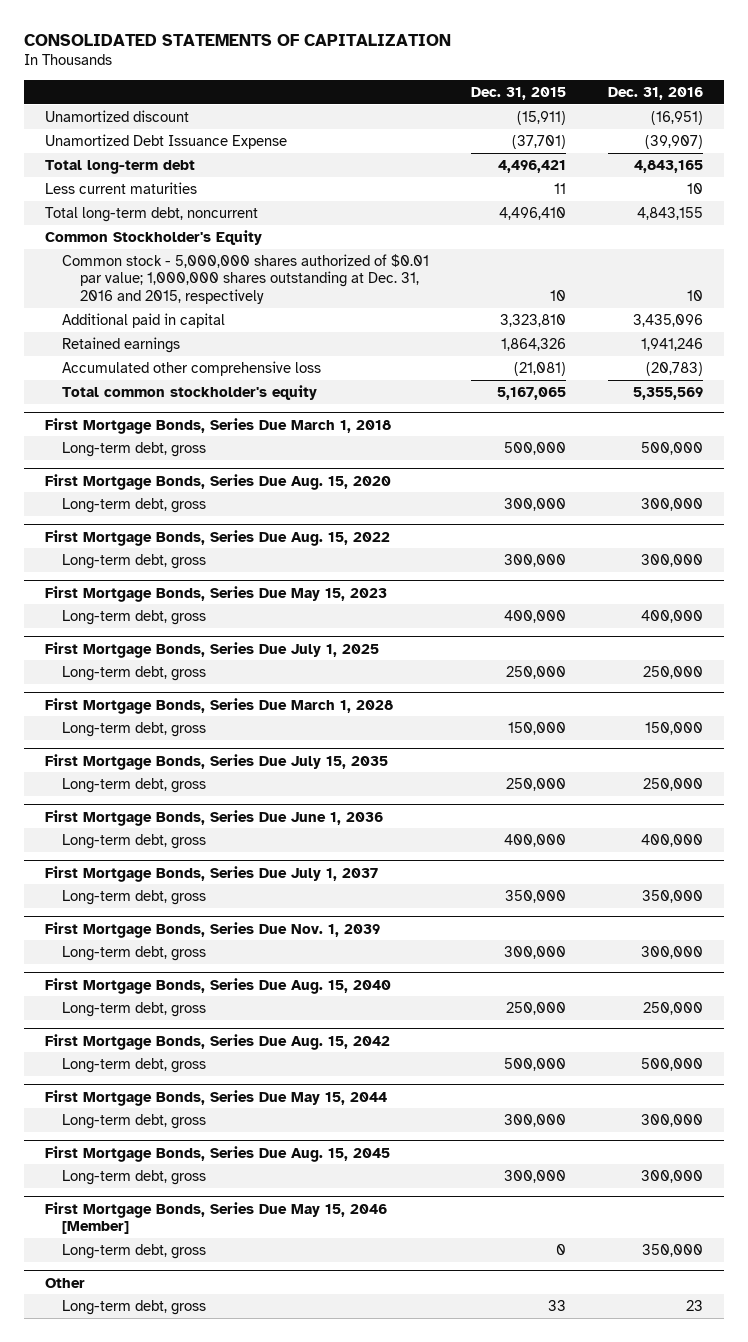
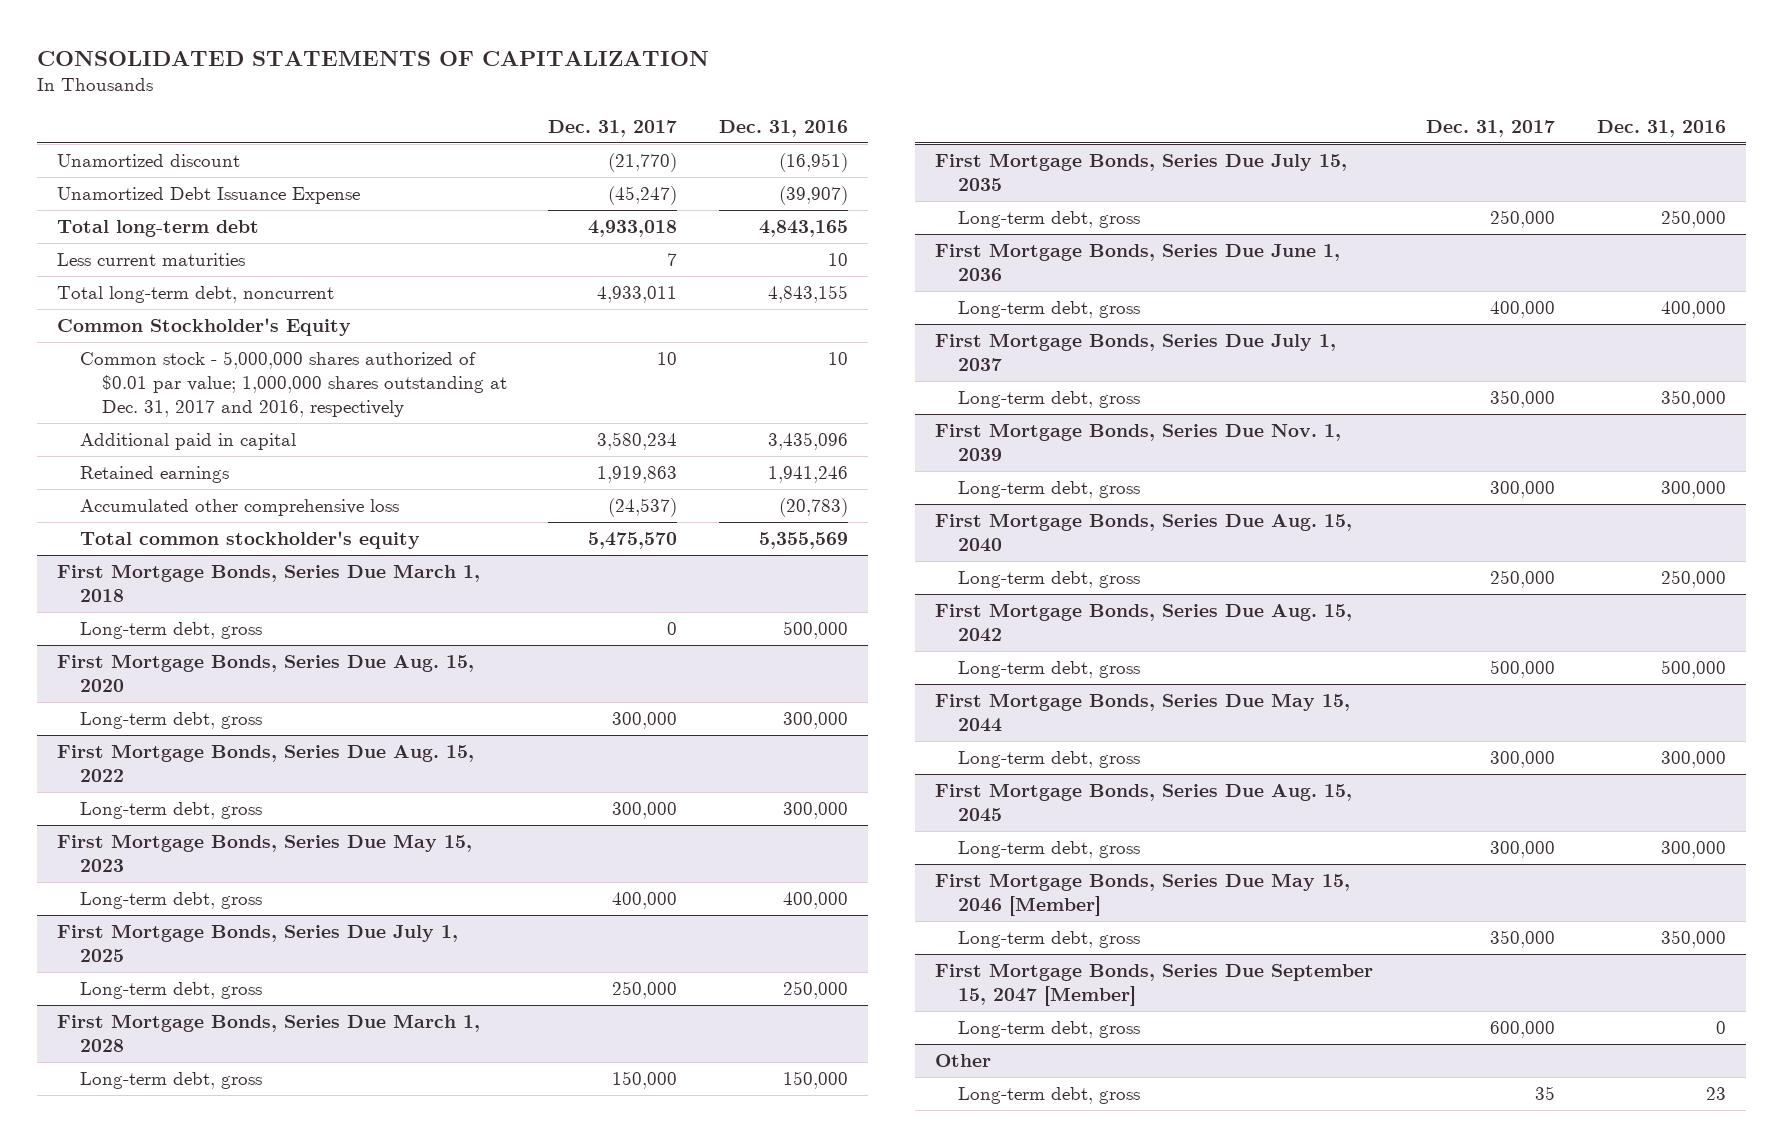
- | Dec. 31, 2015 | Dec. 31, 2016
+ | Dec. 31, 2017 | Dec. 31, 2016
- Common stock - 5,000,000 shares authorized of $0.01 par value; 1,000,000 shares outstanding at Dec. 31, 2016 and 2015, respectively | 10 | 10
+ Common stock - 5,000,000 shares authorized of $0.01 par value; 1,000,000 shares outstanding at Dec. 31, 2017 and 2016, respectively | 10 | 10
+ First Mortgage Bonds, Series Due September 15, 2047 [Member]
+ Long-term debt, gross | 600,000 | 0

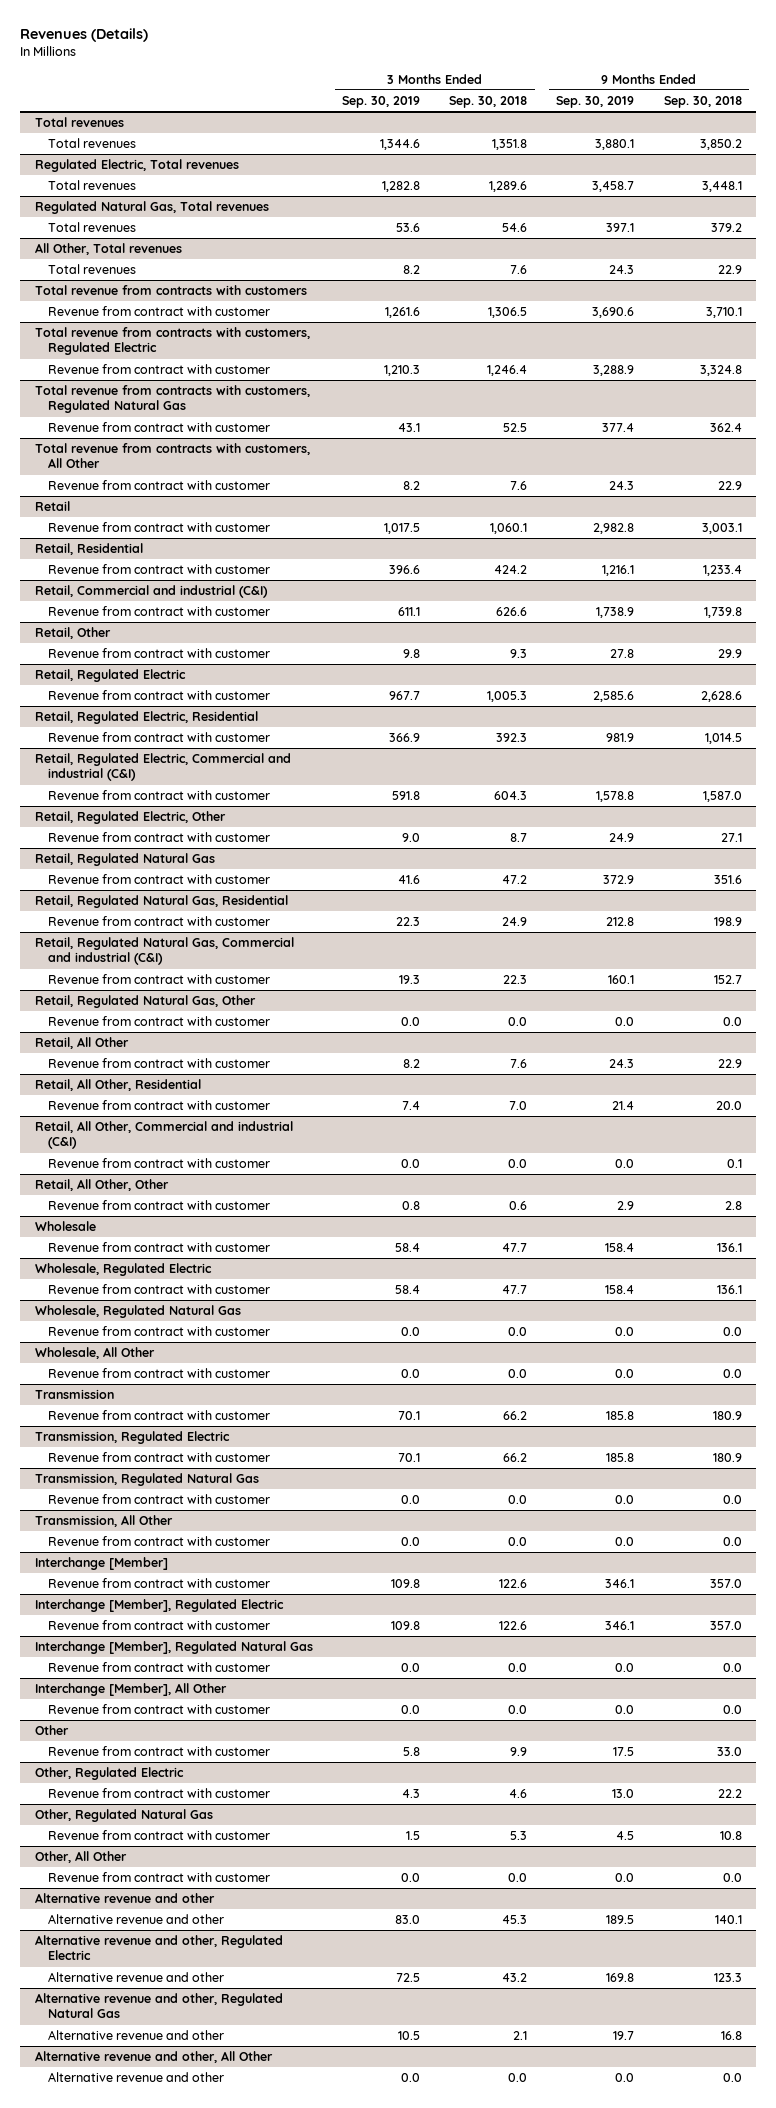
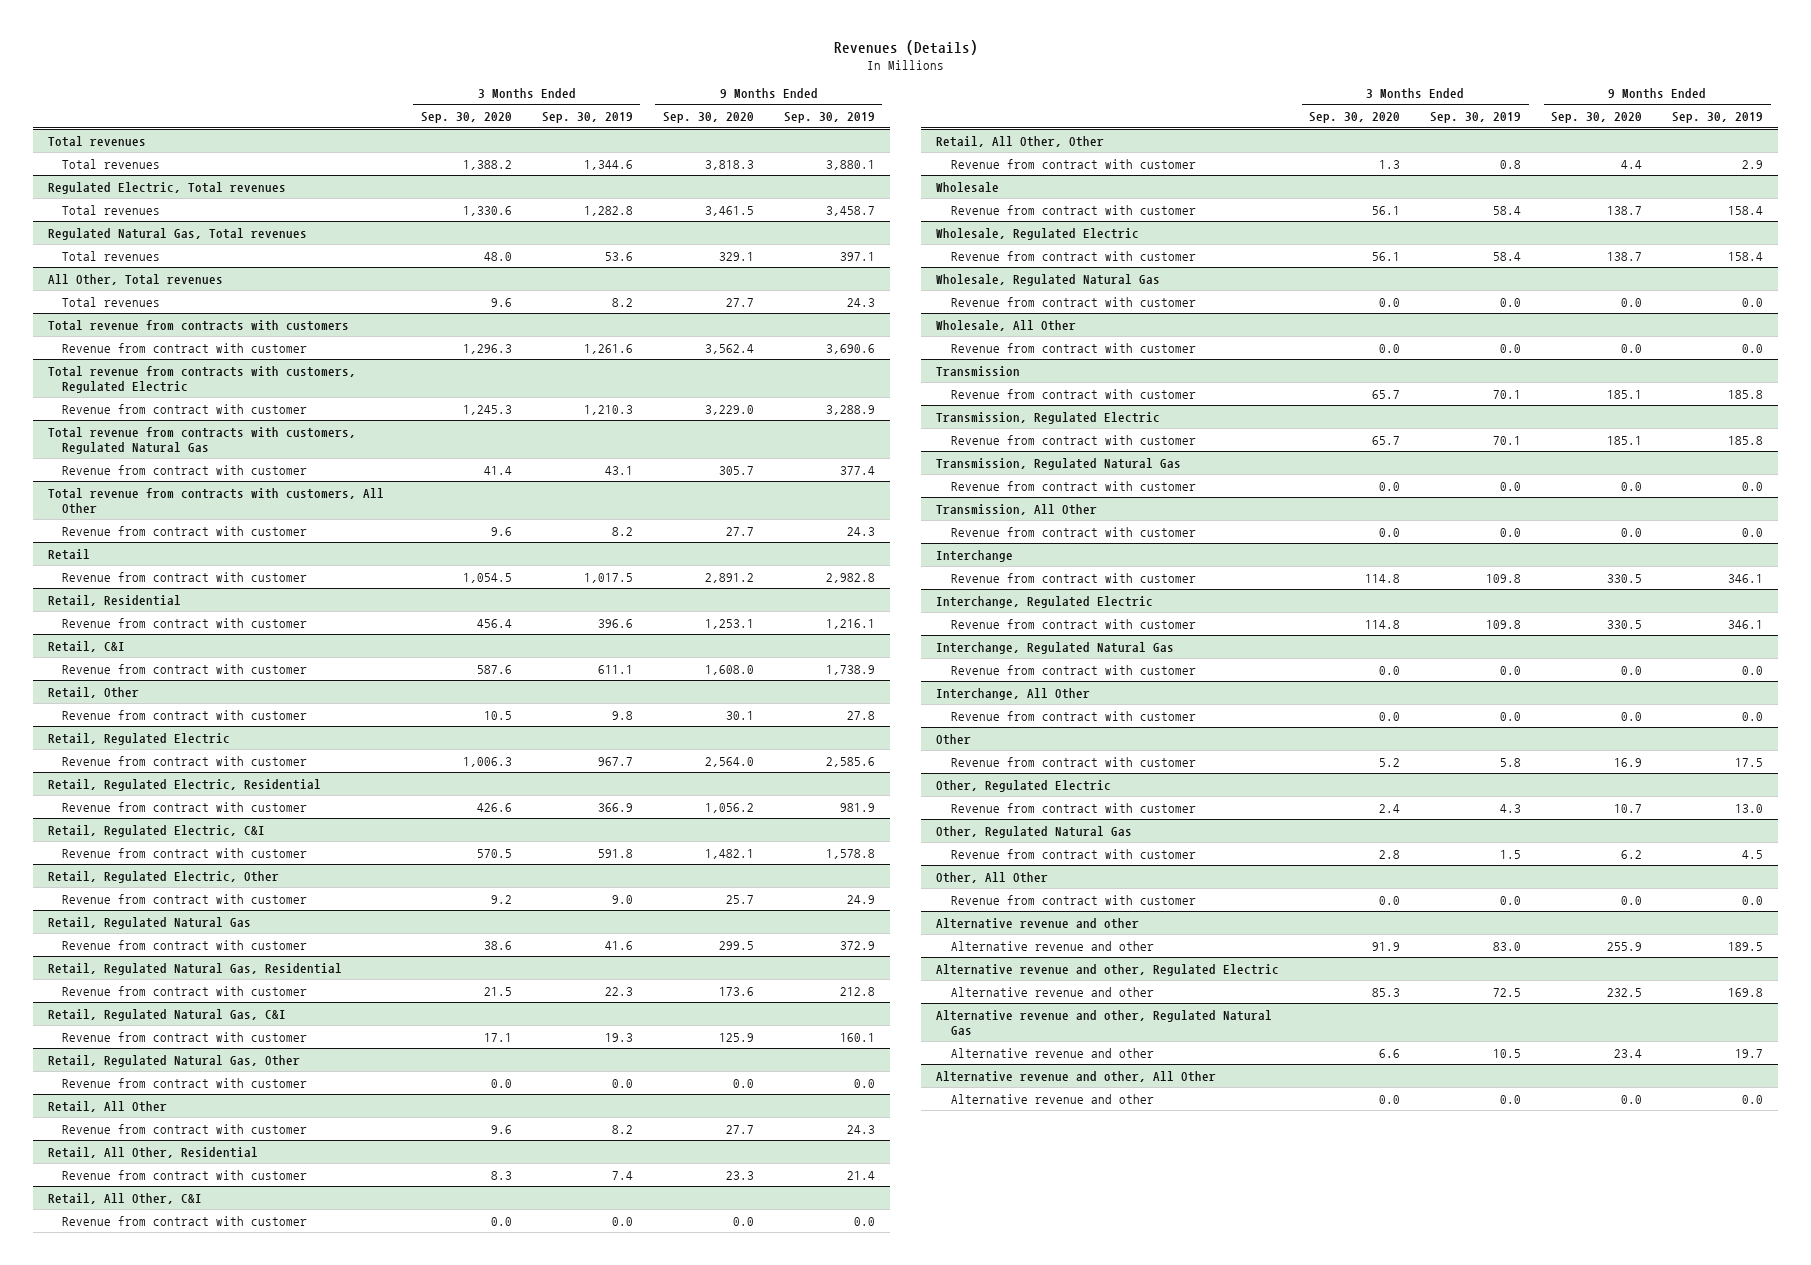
- | 3 Months Ended Sep. 30, 2019 | 3 Months Ended Sep. 30, 2018 | 9 Months Ended Sep. 30, 2019 | 9 Months Ended Sep. 30, 2018
+ | 3 Months Ended Sep. 30, 2020 | 3 Months Ended Sep. 30, 2019 | 9 Months Ended Sep. 30, 2020 | 9 Months Ended Sep. 30, 2019
- Retail, Commercial and industrial (C&I)
+ Retail, C&I
- Retail, Regulated Electric, Commercial and industrial (C&I)
+ Retail, Regulated Electric, C&I
- Retail, Regulated Natural Gas, Commercial and industrial (C&I)
+ Retail, Regulated Natural Gas, C&I
- Retail, All Other, Commercial and industrial (C&I)
+ Retail, All Other, C&I
- Interchange [Member]
+ Interchange
- Interchange [Member], Regulated Electric
+ Interchange, Regulated Electric
- Interchange [Member], Regulated Natural Gas
+ Interchange, Regulated Natural Gas
- Interchange [Member], All Other
+ Interchange, All Other

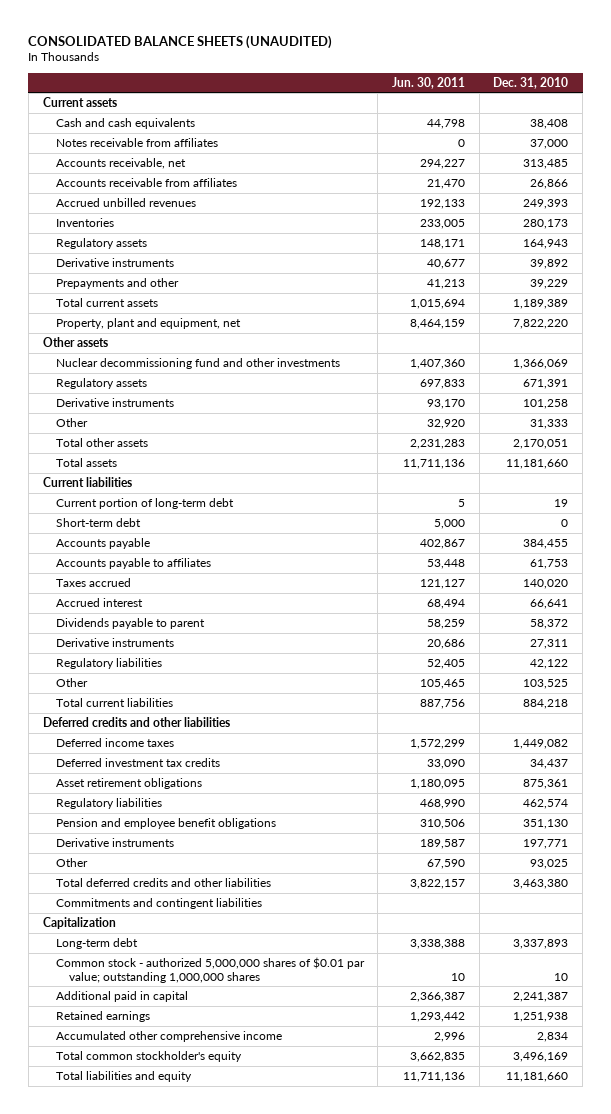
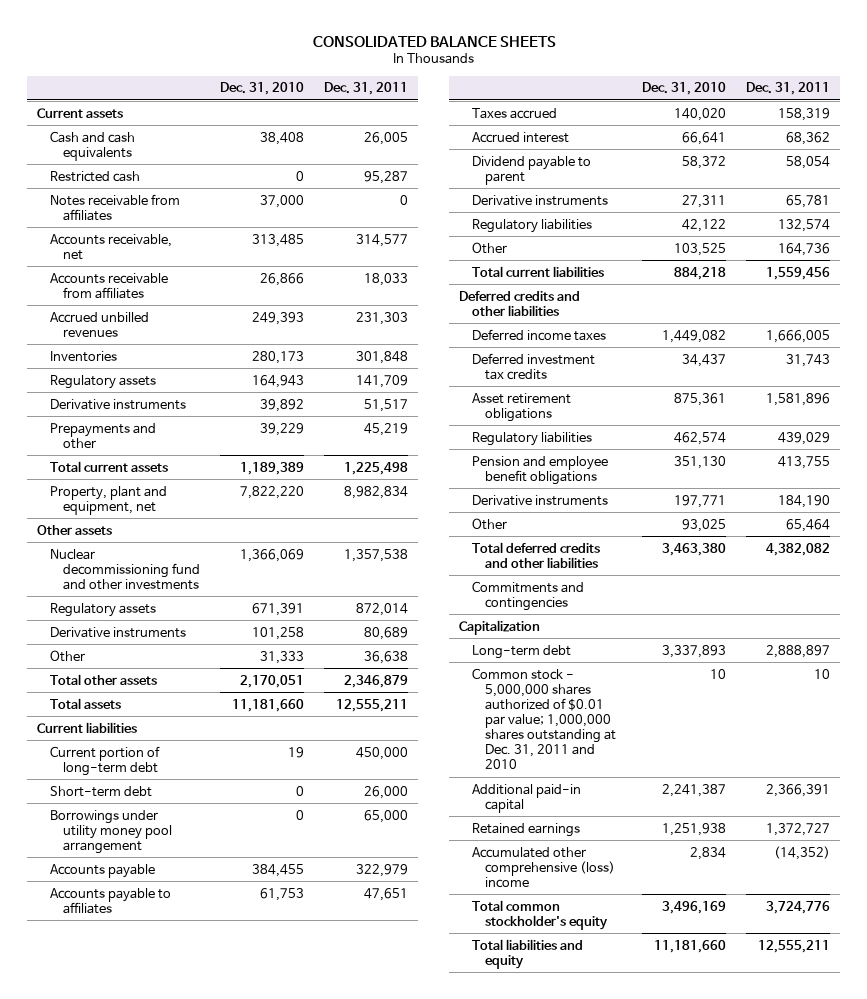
- CONSOLIDATED BALANCE SHEETS (UNAUDITED)
+ CONSOLIDATED BALANCE SHEETS
- | Jun. 30, 2011 | Dec. 31, 2010
+ | Dec. 31, 2010 | Dec. 31, 2011
+ Restricted cash | 0 | 95,287
+ Borrowings under utility money pool arrangement | 0 | 65,000
- Dividends payable to parent | 58,259 | 58,372
+ Dividend payable to parent | 58,372 | 58,054
- Commitments and contingent liabilities
+ Commitments and contingencies
- Common stock - authorized 5,000,000 shares of $0.01 par value; outstanding 1,000,000 shares | 10 | 10
- Additional paid in capital | 2,366,387 | 2,241,387
+ Common stock - 5,000,000 shares authorized of $0.01 par value; 1,000,000 shares outstanding at Dec. 31, 2011 and 2010 | 10 | 10
+ Additional paid-in capital | 2,241,387 | 2,366,391
- Accumulated other comprehensive income | 2,996 | 2,834
+ Accumulated other comprehensive (loss) income | 2,834 | (14,352)

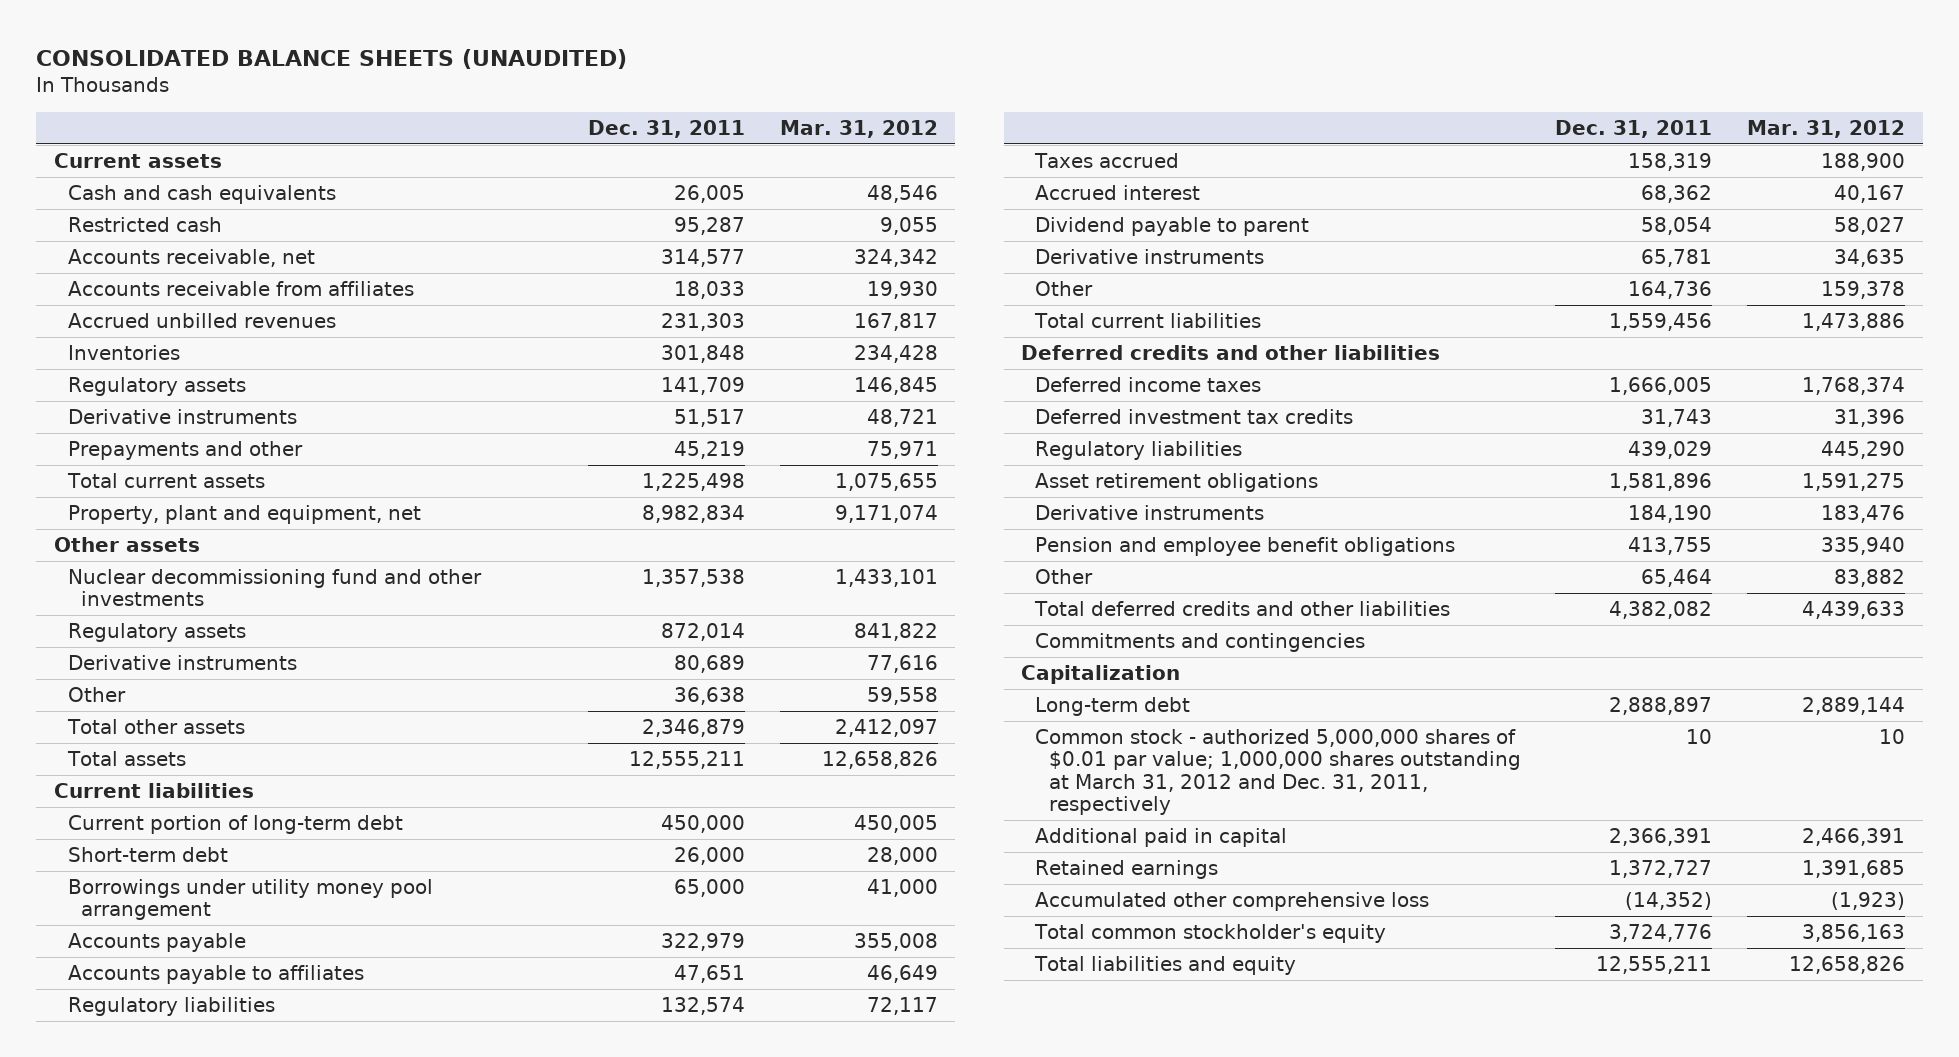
- CONSOLIDATED BALANCE SHEETS
+ CONSOLIDATED BALANCE SHEETS (UNAUDITED)
- | Dec. 31, 2010 | Dec. 31, 2011
+ | Dec. 31, 2011 | Mar. 31, 2012
- Notes receivable from affiliates | 37,000 | 0
moved up: Regulatory liabilities | 132,574 | 72,117
moved down: Asset retirement obligations | 1,581,896 | 1,591,275
moved down: Pension and employee benefit obligations | 413,755 | 335,940
- Common stock - 5,000,000 shares authorized of $0.01 par value; 1,000,000 shares outstanding at Dec. 31, 2011 and 2010 | 10 | 10
- Additional paid-in capital | 2,241,387 | 2,366,391
+ Common stock - authorized 5,000,000 shares of $0.01 par value; 1,000,000 shares outstanding at March 31, 2012 and Dec. 31, 2011, respectively | 10 | 10
+ Additional paid in capital | 2,366,391 | 2,466,391
- Accumulated other comprehensive (loss) income | 2,834 | (14,352)
+ Accumulated other comprehensive loss | (14,352) | (1,923)

